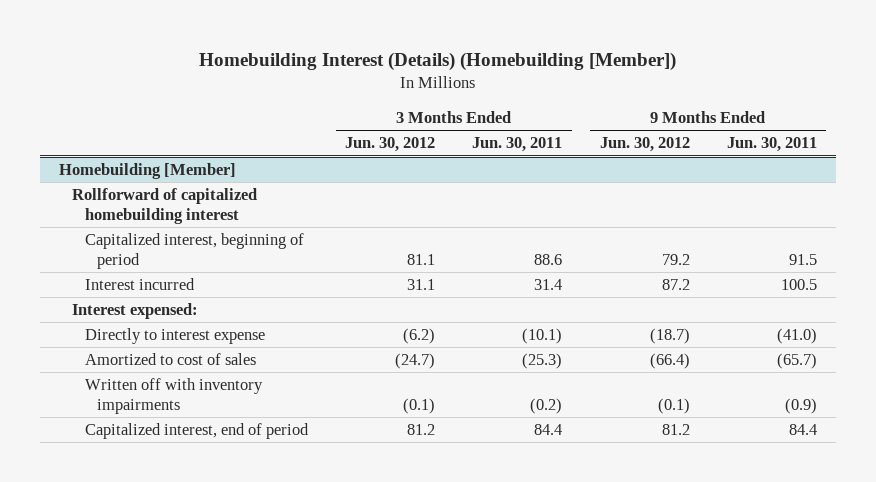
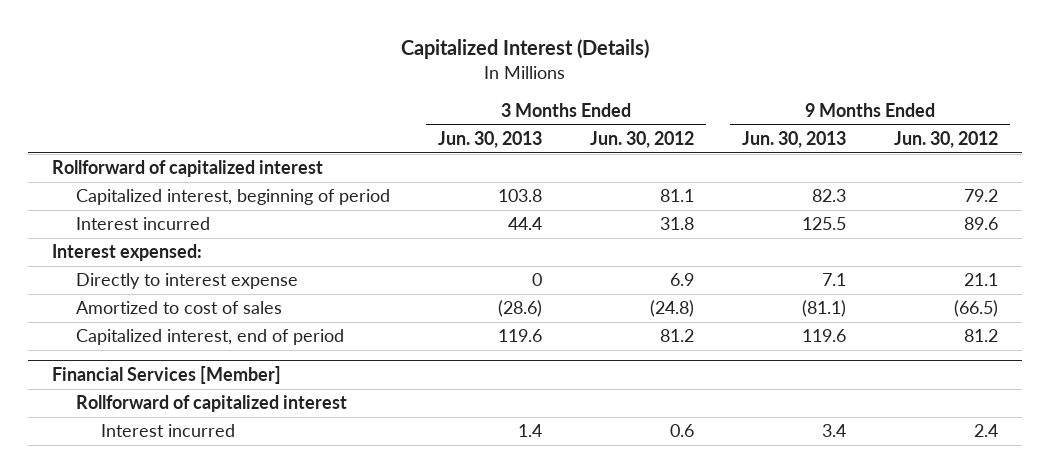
- Homebuilding Interest (Details) (Homebuilding [Member])
+ Capitalized Interest (Details)
- | 3 Months Ended Jun. 30, 2012 | 3 Months Ended Jun. 30, 2011 | 9 Months Ended Jun. 30, 2012 | 9 Months Ended Jun. 30, 2011
+ | 3 Months Ended Jun. 30, 2013 | 3 Months Ended Jun. 30, 2012 | 9 Months Ended Jun. 30, 2013 | 9 Months Ended Jun. 30, 2012
- Homebuilding [Member]
- Rollforward of capitalized homebuilding interest
+ Rollforward of capitalized interest
- Interest incurred | 31.1 | 31.4 | 87.2 | 100.5
+ Interest incurred | 44.4 | 31.8 | 125.5 | 89.6
- Directly to interest expense | (6.2) | (10.1) | (18.7) | (41.0)
- Amortized to cost of sales | (24.7) | (25.3) | (66.4) | (65.7)
- Written off with inventory impairments | (0.1) | (0.2) | (0.1) | (0.9)
+ Directly to interest expense | 0 | 6.9 | 7.1 | 21.1
+ Amortized to cost of sales | (28.6) | (24.8) | (81.1) | (66.5)
+ Financial Services [Member]
+ Rollforward of capitalized interest
+ Interest incurred | 1.4 | 0.6 | 3.4 | 2.4

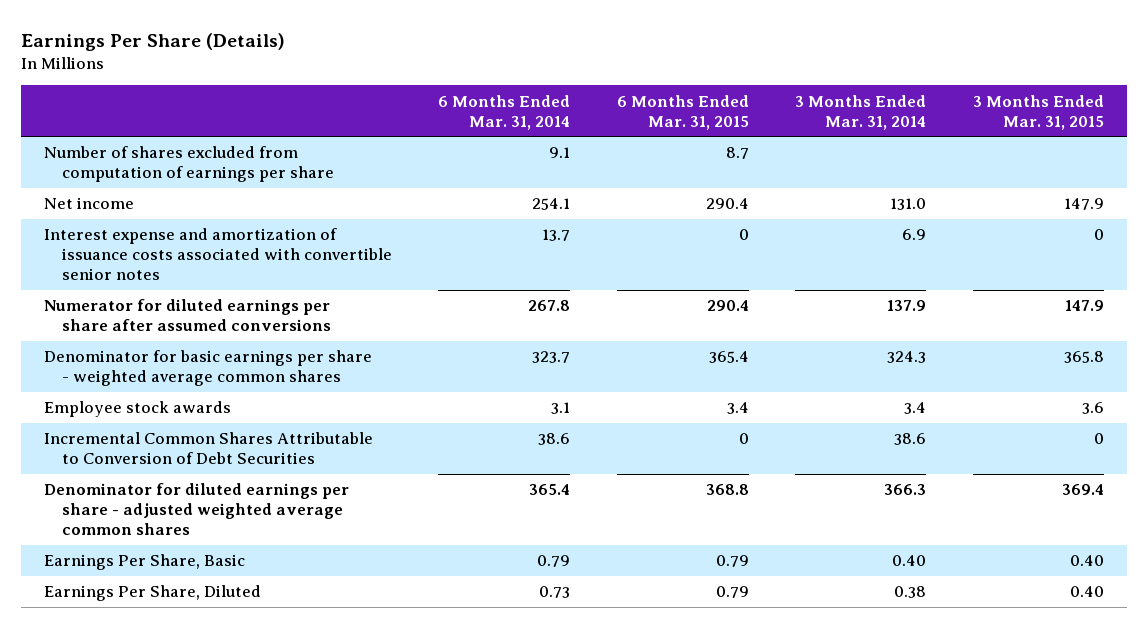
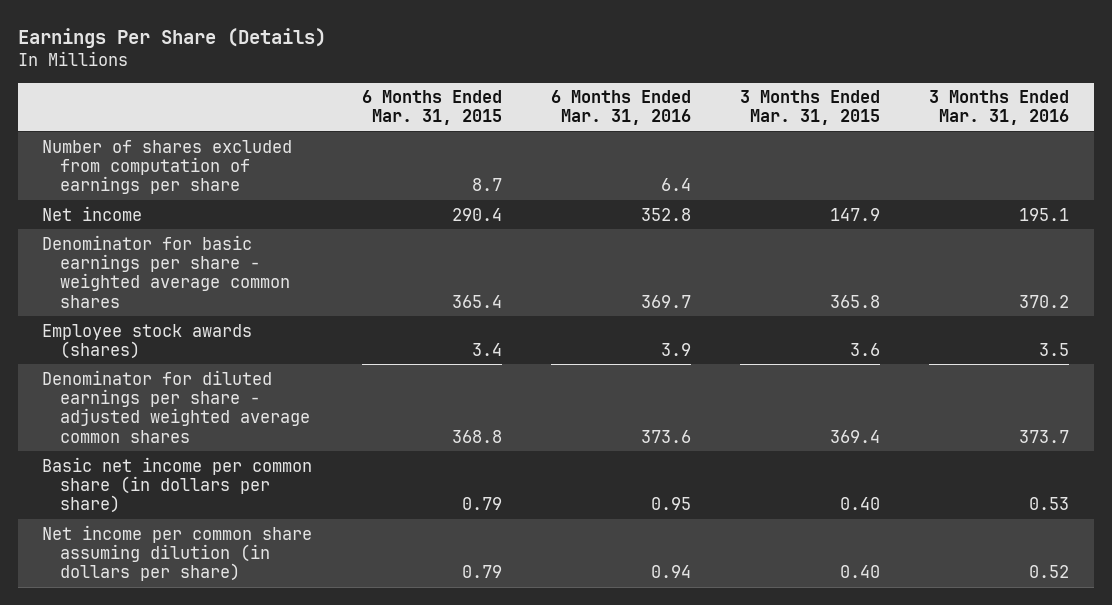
- | 6 Months Ended Mar. 31, 2014 | 6 Months Ended Mar. 31, 2015 | 3 Months Ended Mar. 31, 2014 | 3 Months Ended Mar. 31, 2015
+ | 6 Months Ended Mar. 31, 2015 | 6 Months Ended Mar. 31, 2016 | 3 Months Ended Mar. 31, 2015 | 3 Months Ended Mar. 31, 2016
- Interest expense and amortization of issuance costs associated with convertible senior notes | 13.7 | 0 | 6.9 | 0
- Numerator for diluted earnings per share after assumed conversions | 267.8 | 290.4 | 137.9 | 147.9
- Employee stock awards | 3.1 | 3.4 | 3.4 | 3.6
- Incremental Common Shares Attributable to Conversion of Debt Securities | 38.6 | 0 | 38.6 | 0
+ Employee stock awards (shares) | 3.4 | 3.9 | 3.6 | 3.5
- Earnings Per Share, Basic | 0.79 | 0.79 | 0.40 | 0.40
- Earnings Per Share, Diluted | 0.73 | 0.79 | 0.38 | 0.40
+ Basic net income per common share (in dollars per share) | 0.79 | 0.95 | 0.40 | 0.53
+ Net income per common share assuming dilution (in dollars per share) | 0.79 | 0.94 | 0.40 | 0.52

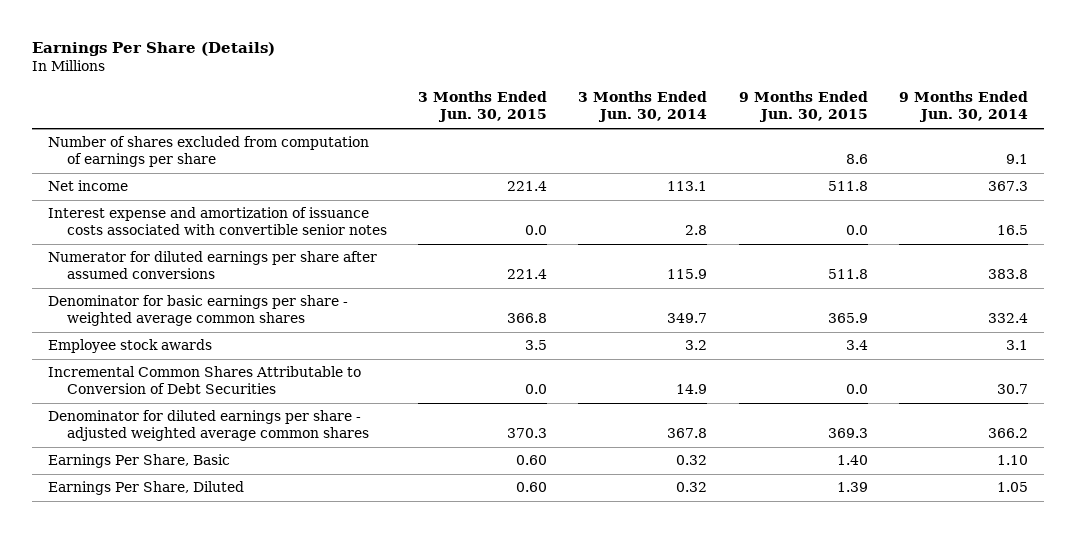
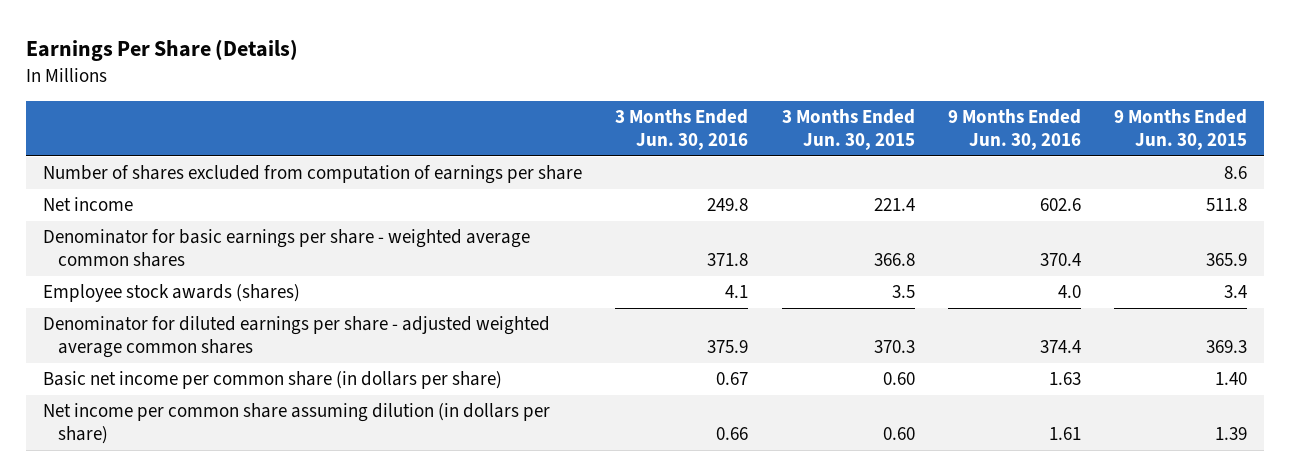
- | 3 Months Ended Jun. 30, 2015 | 3 Months Ended Jun. 30, 2014 | 9 Months Ended Jun. 30, 2015 | 9 Months Ended Jun. 30, 2014
+ | 3 Months Ended Jun. 30, 2016 | 3 Months Ended Jun. 30, 2015 | 9 Months Ended Jun. 30, 2016 | 9 Months Ended Jun. 30, 2015
- Interest expense and amortization of issuance costs associated with convertible senior notes | 0.0 | 2.8 | 0.0 | 16.5
- Numerator for diluted earnings per share after assumed conversions | 221.4 | 115.9 | 511.8 | 383.8
- Employee stock awards | 3.5 | 3.2 | 3.4 | 3.1
- Incremental Common Shares Attributable to Conversion of Debt Securities | 0.0 | 14.9 | 0.0 | 30.7
+ Employee stock awards (shares) | 4.1 | 3.5 | 4.0 | 3.4
- Earnings Per Share, Basic | 0.60 | 0.32 | 1.40 | 1.10
- Earnings Per Share, Diluted | 0.60 | 0.32 | 1.39 | 1.05
+ Basic net income per common share (in dollars per share) | 0.67 | 0.60 | 1.63 | 1.40
+ Net income per common share assuming dilution (in dollars per share) | 0.66 | 0.60 | 1.61 | 1.39

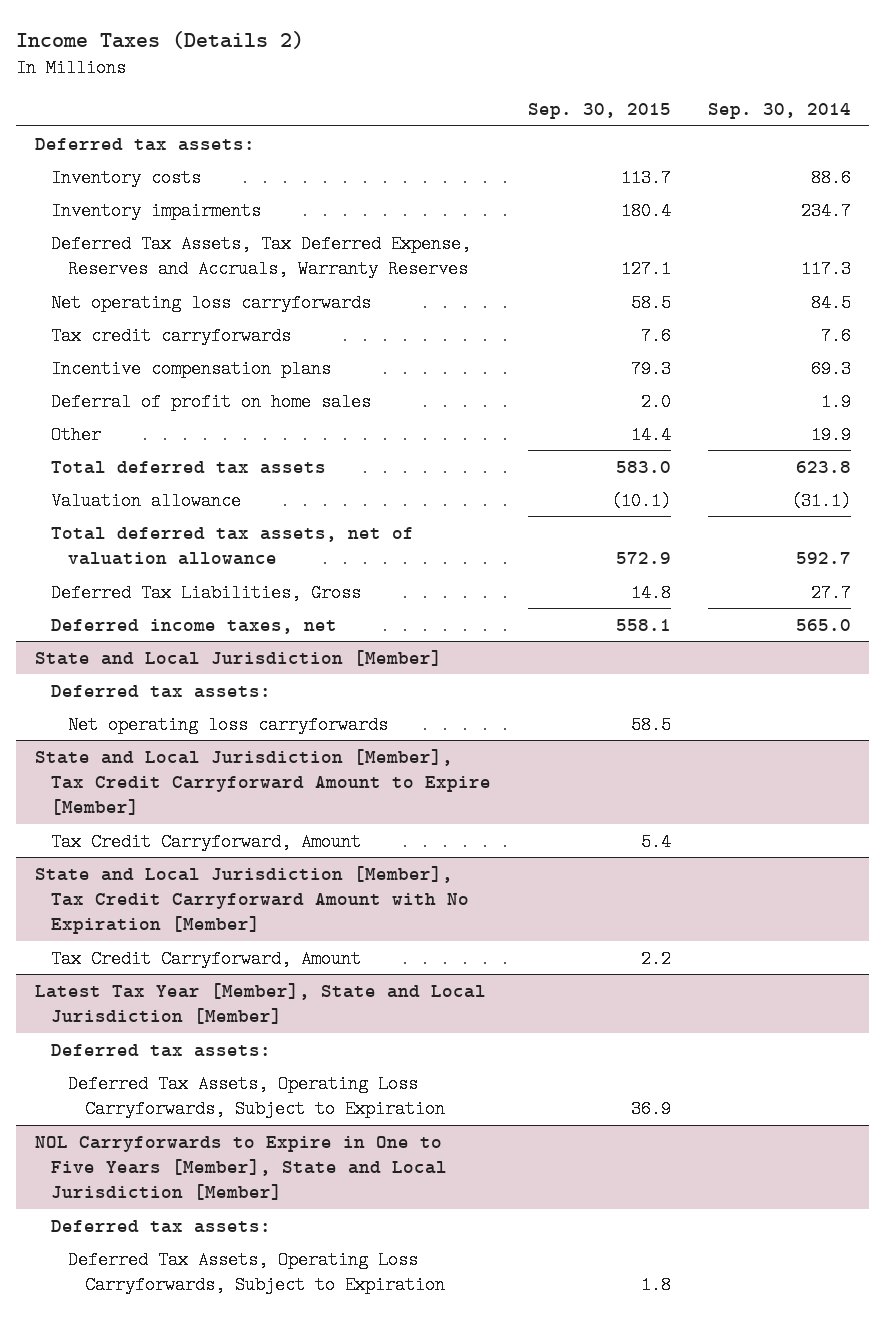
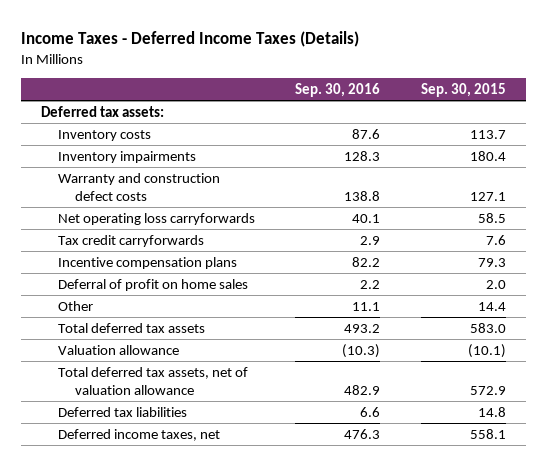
- Income Taxes (Details 2)
+ Income Taxes - Deferred Income Taxes (Details)
- | Sep. 30, 2015 | Sep. 30, 2014
+ | Sep. 30, 2016 | Sep. 30, 2015
- Deferred Tax Assets, Tax Deferred Expense, Reserves and Accruals, Warranty Reserves | 127.1 | 117.3
+ Warranty and construction defect costs | 138.8 | 127.1
- Deferred Tax Liabilities, Gross | 14.8 | 27.7
+ Deferred tax liabilities | 6.6 | 14.8
- State and Local Jurisdiction [Member]
- Deferred tax assets:
- Net operating loss carryforwards | 58.5 |
- State and Local Jurisdiction [Member], Tax Credit Carryforward Amount to Expire [Member]
- Tax Credit Carryforward, Amount | 5.4 |
- State and Local Jurisdiction [Member], Tax Credit Carryforward Amount with No Expiration [Member]
- Tax Credit Carryforward, Amount | 2.2 |
- Latest Tax Year [Member], State and Local Jurisdiction [Member]
- Deferred tax assets:
- Deferred Tax Assets, Operating Loss Carryforwards, Subject to Expiration | 36.9 |
- NOL Carryforwards to Expire in One to Five Years [Member], State and Local Jurisdiction [Member]
- Deferred tax assets:
- Deferred Tax Assets, Operating Loss Carryforwards, Subject to Expiration | 1.8 |

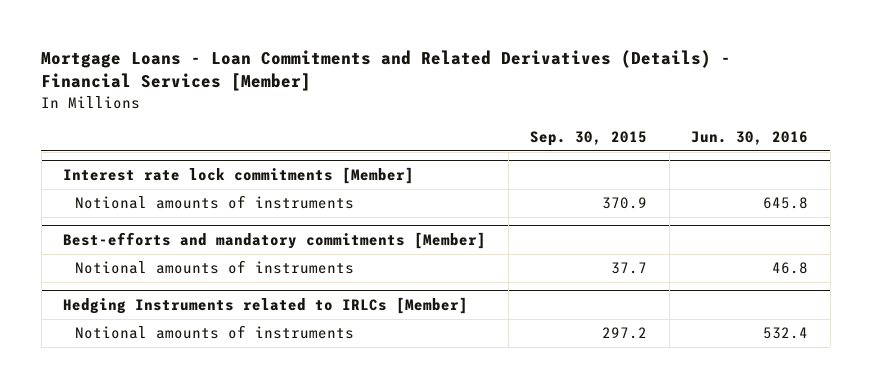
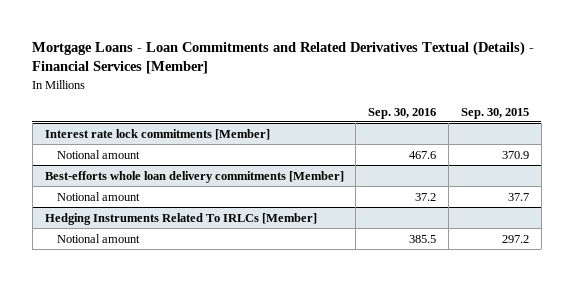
- Mortgage Loans - Loan Commitments and Related Derivatives (Details) - Financial Services [Member]
+ Mortgage Loans - Loan Commitments and Related Derivatives Textual (Details) - Financial Services [Member]
- | Sep. 30, 2015 | Jun. 30, 2016
+ | Sep. 30, 2016 | Sep. 30, 2015
@ Interest rate lock commitments [Member]
- Notional amounts of instruments | 370.9 | 645.8
- Best-efforts and mandatory commitments [Member]
- Notional amounts of instruments | 37.7 | 46.8
- Hedging Instruments related to IRLCs [Member]
- Notional amounts of instruments | 297.2 | 532.4
@ Interest rate lock commitments [Member]
+ Notional amount | 467.6 | 370.9
+ Best-efforts whole loan delivery commitments [Member]
+ Notional amount | 37.2 | 37.7
+ Hedging Instruments Related To IRLCs [Member]
+ Notional amount | 385.5 | 297.2

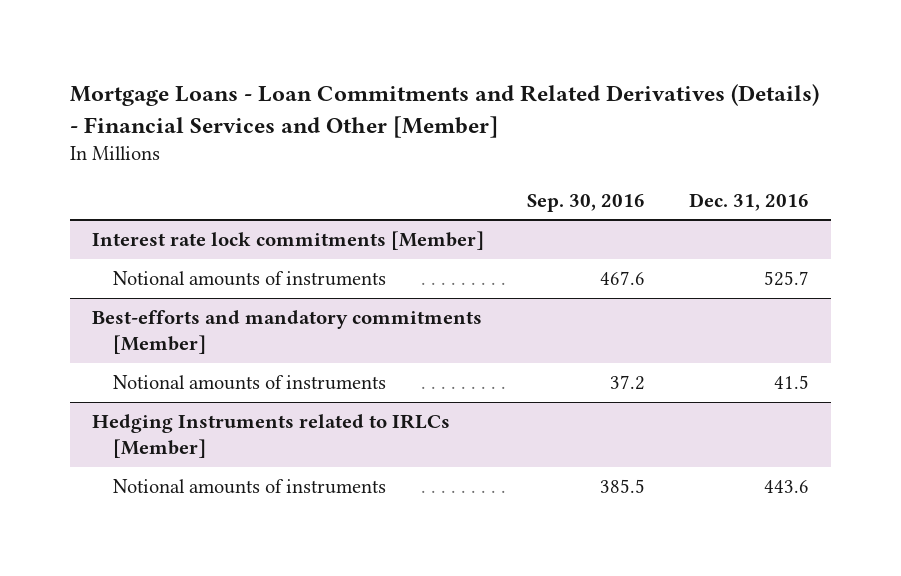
- Mortgage Loans - Loan Commitments and Related Derivatives Textual (Details) - Financial Services [Member]
+ Mortgage Loans - Loan Commitments and Related Derivatives (Details) - Financial Services and Other [Member]
- | Sep. 30, 2016 | Sep. 30, 2015
+ | Sep. 30, 2016 | Dec. 31, 2016
@ Interest rate lock commitments [Member]
- Notional amount | 467.6 | 370.9
- Best-efforts whole loan delivery commitments [Member]
- Notional amount | 37.2 | 37.7
- Hedging Instruments Related To IRLCs [Member]
- Notional amount | 385.5 | 297.2
@ Interest rate lock commitments [Member]
+ Notional amounts of instruments | 467.6 | 525.7
+ Best-efforts and mandatory commitments [Member]
+ Notional amounts of instruments | 37.2 | 41.5
+ Hedging Instruments related to IRLCs [Member]
+ Notional amounts of instruments | 385.5 | 443.6

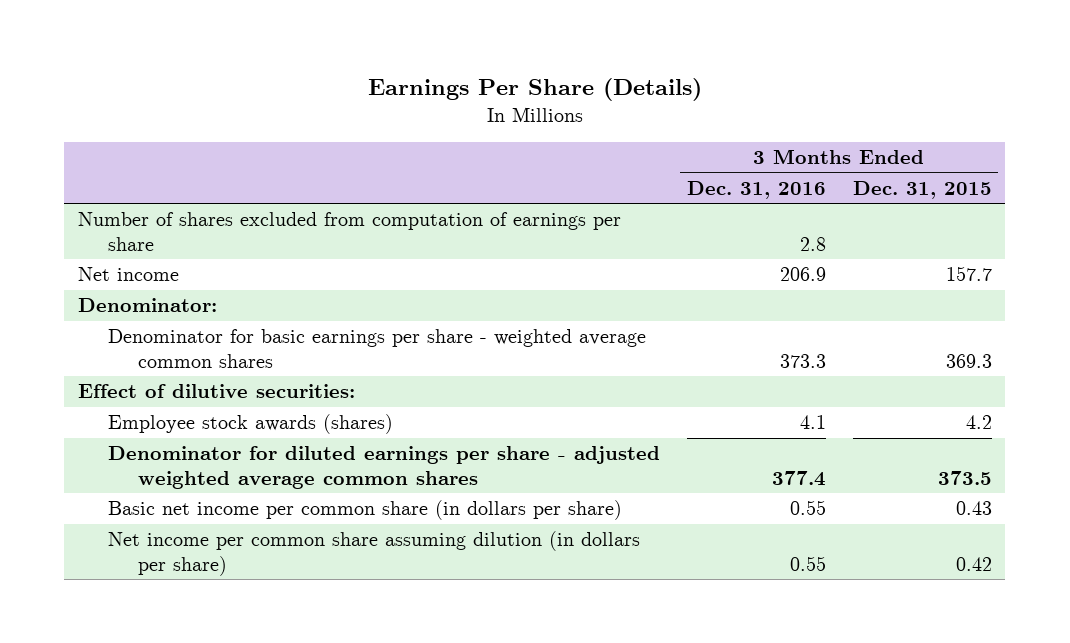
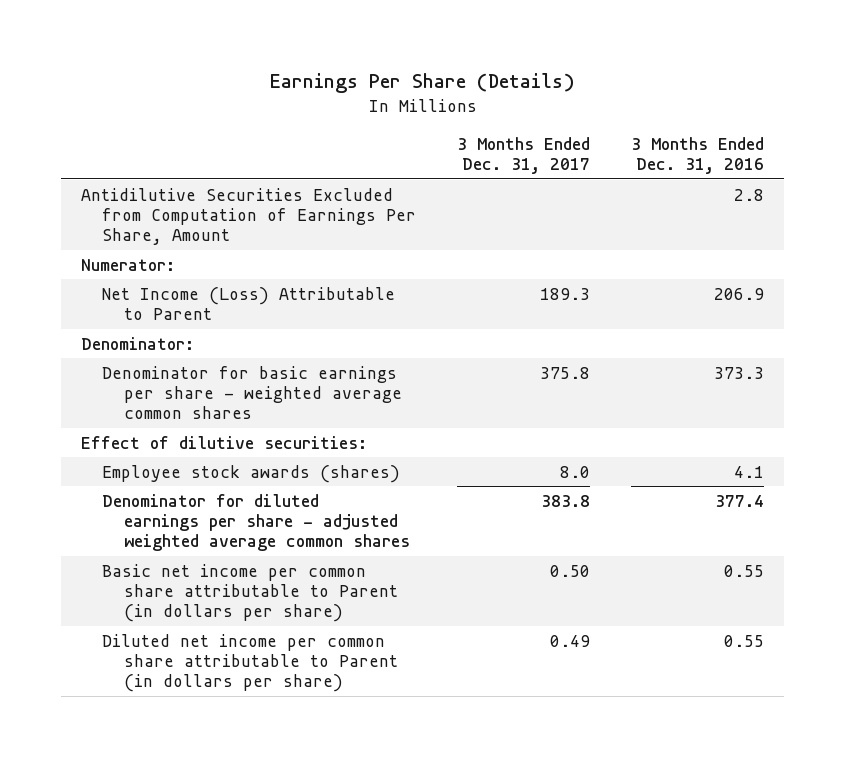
- | 3 Months Ended Dec. 31, 2016 | 3 Months Ended Dec. 31, 2015
+ | 3 Months Ended Dec. 31, 2017 | 3 Months Ended Dec. 31, 2016
- Number of shares excluded from computation of earnings per share | 2.8 |
- Net income | 206.9 | 157.7
+ Antidilutive Securities Excluded from Computation of Earnings Per Share, Amount | | 2.8
+ Numerator:
+ Net Income (Loss) Attributable to Parent | 189.3 | 206.9
- Basic net income per common share (in dollars per share) | 0.55 | 0.43
- Net income per common share assuming dilution (in dollars per share) | 0.55 | 0.42
+ Basic net income per common share attributable to Parent (in dollars per share) | 0.50 | 0.55
+ Diluted net income per common share attributable to Parent (in dollars per share) | 0.49 | 0.55

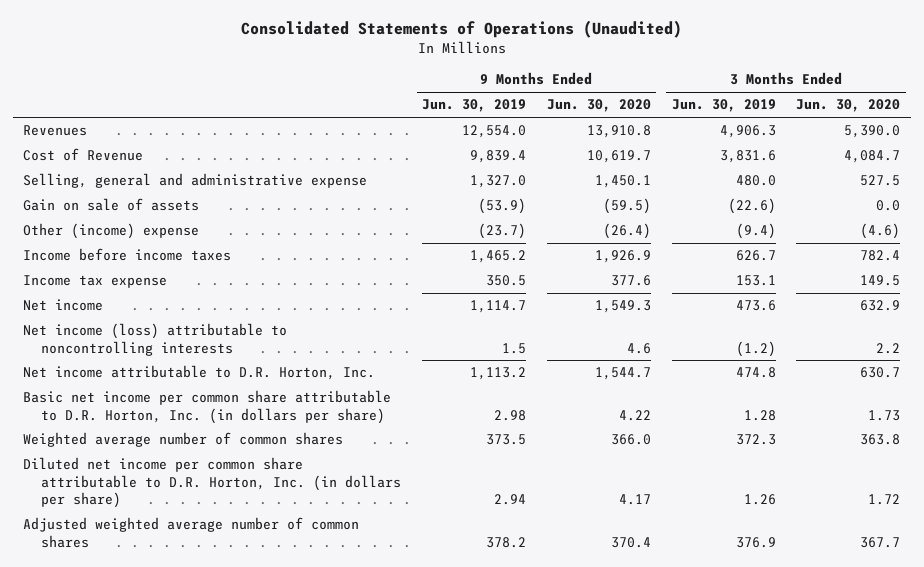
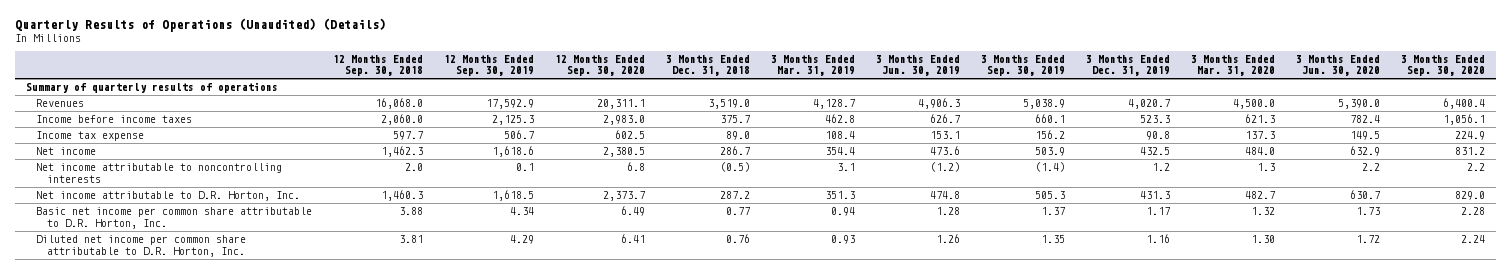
- Consolidated Statements of Operations (Unaudited)
+ Quarterly Results of Operations (Unaudited) (Details)
- | 9 Months Ended Jun. 30, 2019 | 9 Months Ended Jun. 30, 2020 | 3 Months Ended Jun. 30, 2019 | 3 Months Ended Jun. 30, 2020
+ | 12 Months Ended Sep. 30, 2018 | 12 Months Ended Sep. 30, 2019 | 12 Months Ended Sep. 30, 2020 | 3 Months Ended Dec. 31, 2018 | 3 Months Ended Mar. 31, 2019 | 3 Months Ended Jun. 30, 2019 | 3 Months Ended Sep. 30, 2019 | 3 Months Ended Dec. 31, 2019 | 3 Months Ended Mar. 31, 2020 | 3 Months Ended Jun. 30, 2020 | 3 Months Ended Sep. 30, 2020
+ Summary of quarterly results of operations
- Cost of Revenue | 9,839.4 | 10,619.7 | 3,831.6 | 4,084.7
- Selling, general and administrative expense | 1,327.0 | 1,450.1 | 480.0 | 527.5
- Gain on sale of assets | (53.9) | (59.5) | (22.6) | 0.0
- Other (income) expense | (23.7) | (26.4) | (9.4) | (4.6)
- Net income (loss) attributable to noncontrolling interests | 1.5 | 4.6 | (1.2) | 2.2
+ Net income attributable to noncontrolling interests | 2.0 | 0.1 | 6.8 | (0.5) | 3.1 | (1.2) | (1.4) | 1.2 | 1.3 | 2.2 | 2.2
- Basic net income per common share attributable to D.R. Horton, Inc. (in dollars per share) | 2.98 | 4.22 | 1.28 | 1.73
- Weighted average number of common shares | 373.5 | 366.0 | 372.3 | 363.8
- Diluted net income per common share attributable to D.R. Horton, Inc. (in dollars per share) | 2.94 | 4.17 | 1.26 | 1.72
- Adjusted weighted average number of common shares | 378.2 | 370.4 | 376.9 | 367.7
+ Basic net income per common share attributable to D.R. Horton, Inc. | 3.88 | 4.34 | 6.49 | 0.77 | 0.94 | 1.28 | 1.37 | 1.17 | 1.32 | 1.73 | 2.28
+ Diluted net income per common share attributable to D.R. Horton, Inc. | 3.81 | 4.29 | 6.41 | 0.76 | 0.93 | 1.26 | 1.35 | 1.16 | 1.30 | 1.72 | 2.24

